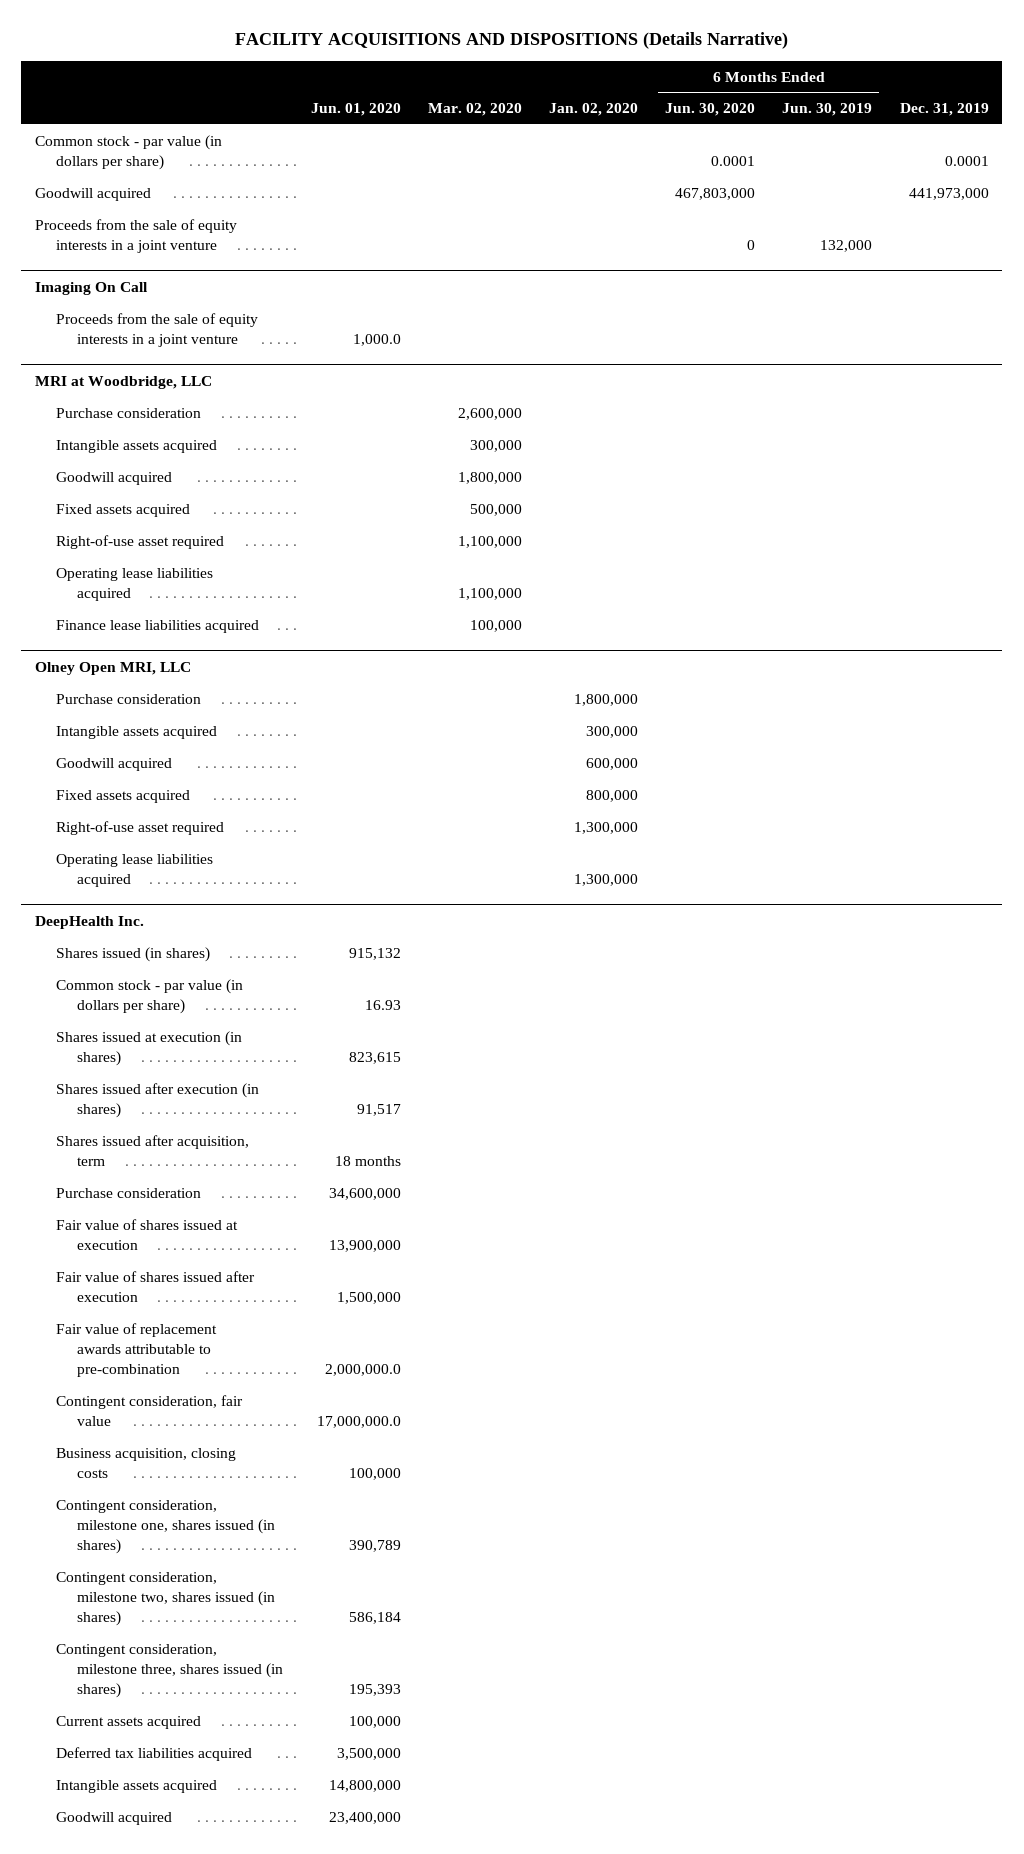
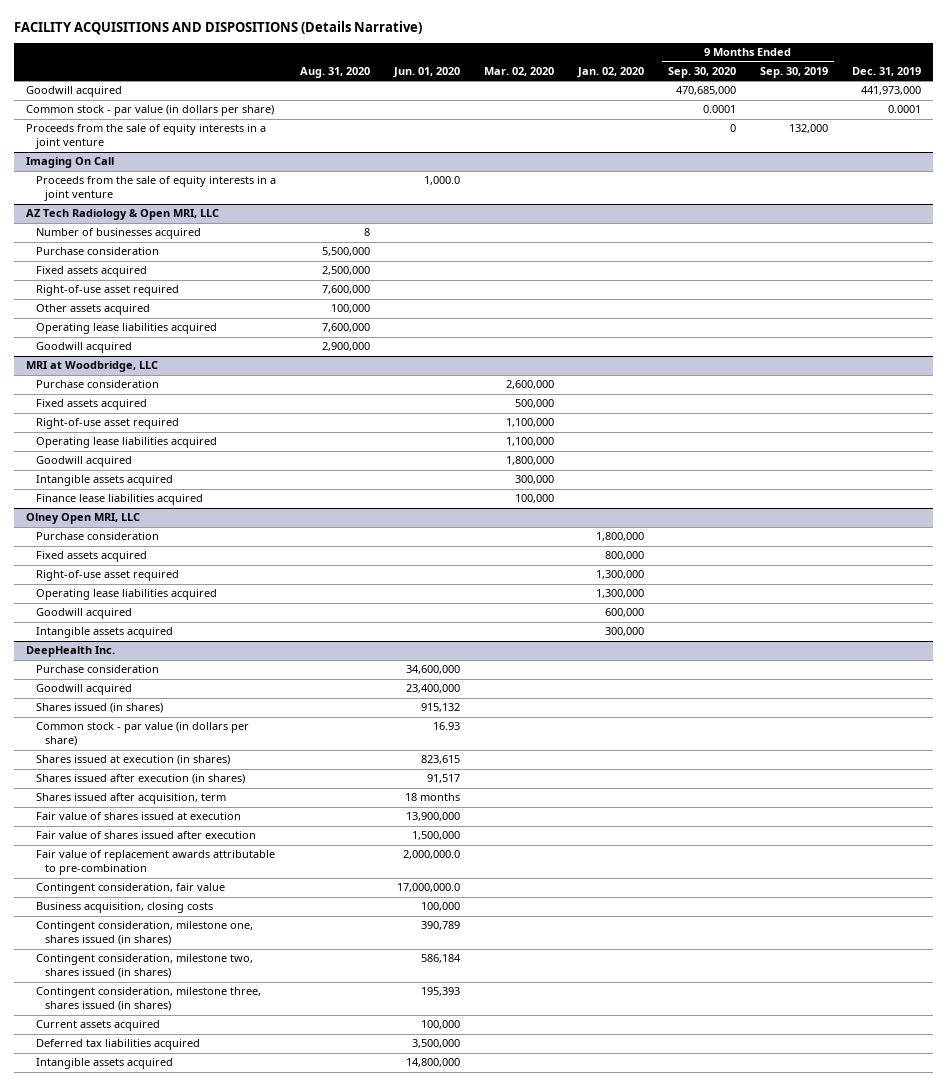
- | Jun. 01, 2020 | Mar. 02, 2020 | Jan. 02, 2020 | 6 Months Ended Jun. 30, 2020 | 6 Months Ended Jun. 30, 2019 | Dec. 31, 2019
+ | Aug. 31, 2020 | Jun. 01, 2020 | Mar. 02, 2020 | Jan. 02, 2020 | 9 Months Ended Sep. 30, 2020 | 9 Months Ended Sep. 30, 2019 | Dec. 31, 2019
moved down: Common stock - par value (in dollars per share) | | | | | 0.0001 | | 0.0001
+ AZ Tech Radiology & Open MRI, LLC
+ Number of businesses acquired | 8 | | | | | |
+ Purchase consideration | 5,500,000 | | | | | |
+ Fixed assets acquired | 2,500,000 | | | | | |
+ Right-of-use asset required | 7,600,000 | | | | | |
+ Other assets acquired | 100,000 | | | | | |
+ Operating lease liabilities acquired | 7,600,000 | | | | | |
+ Goodwill acquired | 2,900,000 | | | | | |
@ MRI at Woodbridge, LLC
moved down: Goodwill acquired | | | 1,800,000 | | | |
moved down: Intangible assets acquired | | | 300,000 | | | |
@ Olney Open MRI, LLC
moved down: Goodwill acquired | | | | 600,000 | | |
moved down: Intangible assets acquired | | | | 300,000 | | |
@ DeepHealth Inc.
moved up: Purchase consideration | | 34,600,000 | | | | |
moved up: Goodwill acquired | | 23,400,000 | | | | |

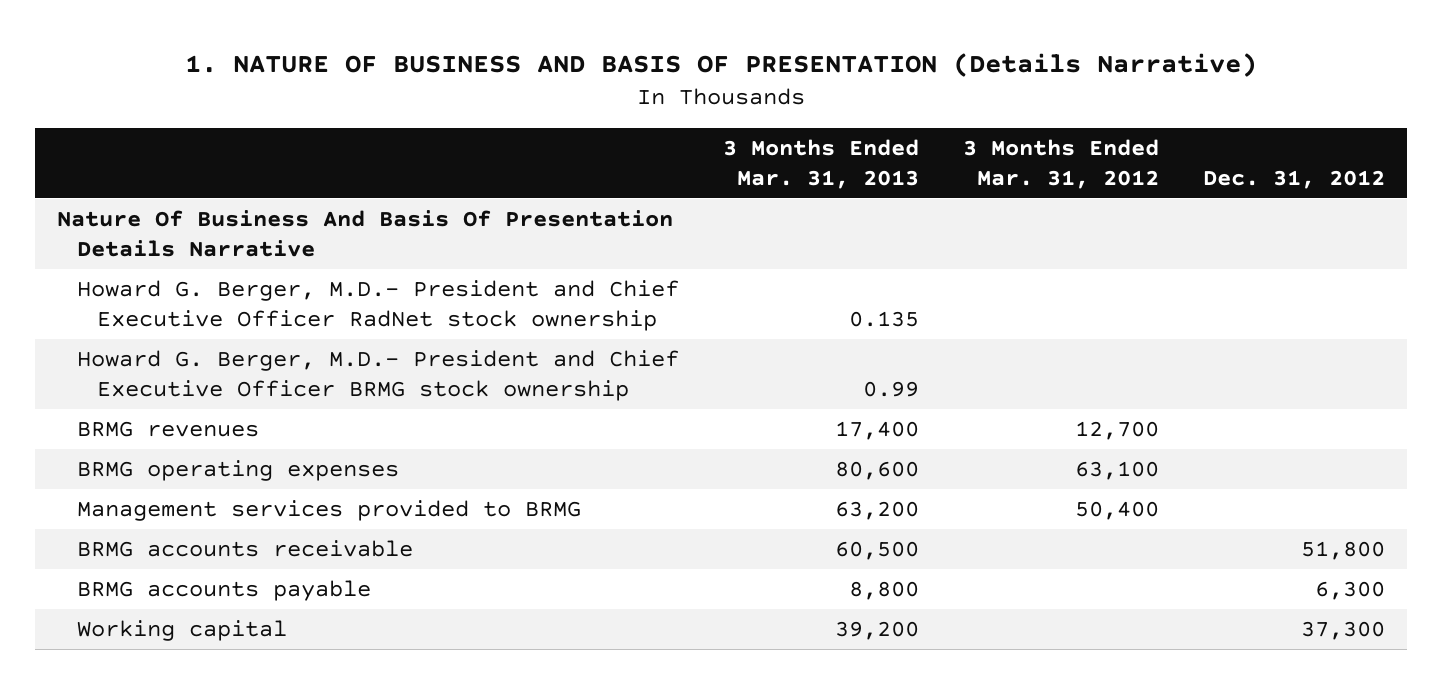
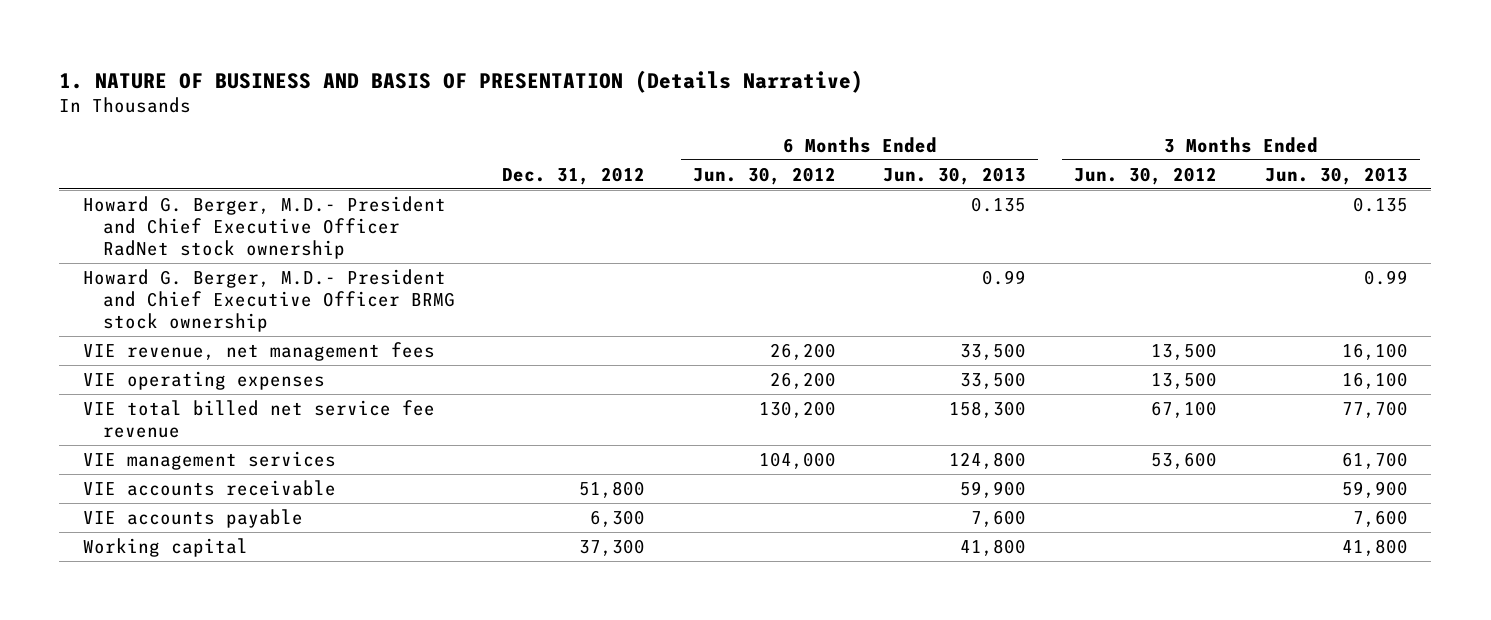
- | 3 Months Ended Mar. 31, 2013 | 3 Months Ended Mar. 31, 2012 | Dec. 31, 2012
+ | Dec. 31, 2012 | 6 Months Ended Jun. 30, 2012 | 6 Months Ended Jun. 30, 2013 | 3 Months Ended Jun. 30, 2012 | 3 Months Ended Jun. 30, 2013
- Nature Of Business And Basis Of Presentation Details Narrative
- BRMG revenues | 17,400 | 12,700 |
- BRMG operating expenses | 80,600 | 63,100 |
- Management services provided to BRMG | 63,200 | 50,400 |
- BRMG accounts receivable | 60,500 | | 51,800
- BRMG accounts payable | 8,800 | | 6,300
+ VIE revenue, net management fees | | 26,200 | 33,500 | 13,500 | 16,100
+ VIE operating expenses | | 26,200 | 33,500 | 13,500 | 16,100
+ VIE total billed net service fee revenue | | 130,200 | 158,300 | 67,100 | 77,700
+ VIE management services | | 104,000 | 124,800 | 53,600 | 61,700
+ VIE accounts receivable | 51,800 | | 59,900 | | 59,900
+ VIE accounts payable | 6,300 | | 7,600 | | 7,600

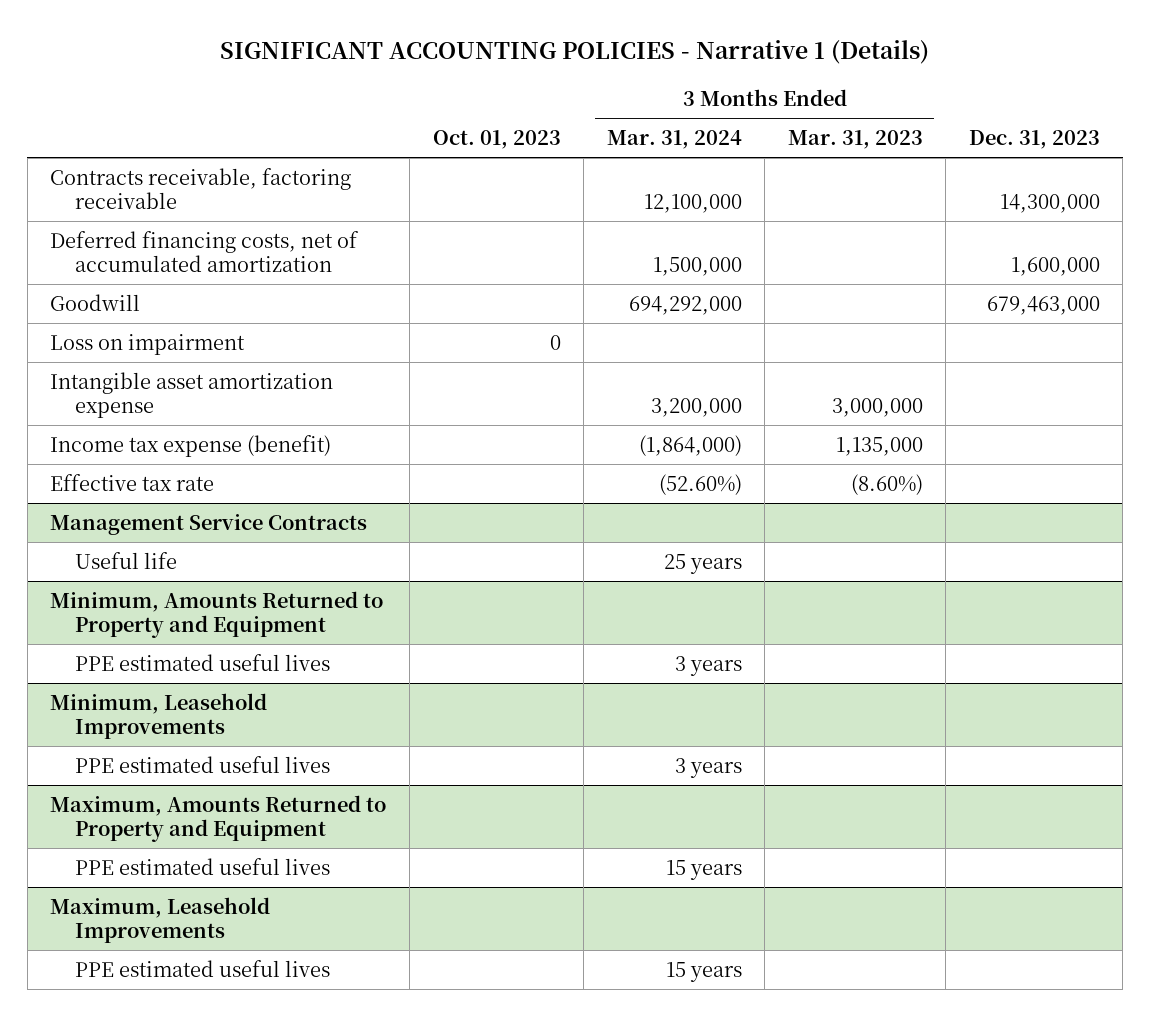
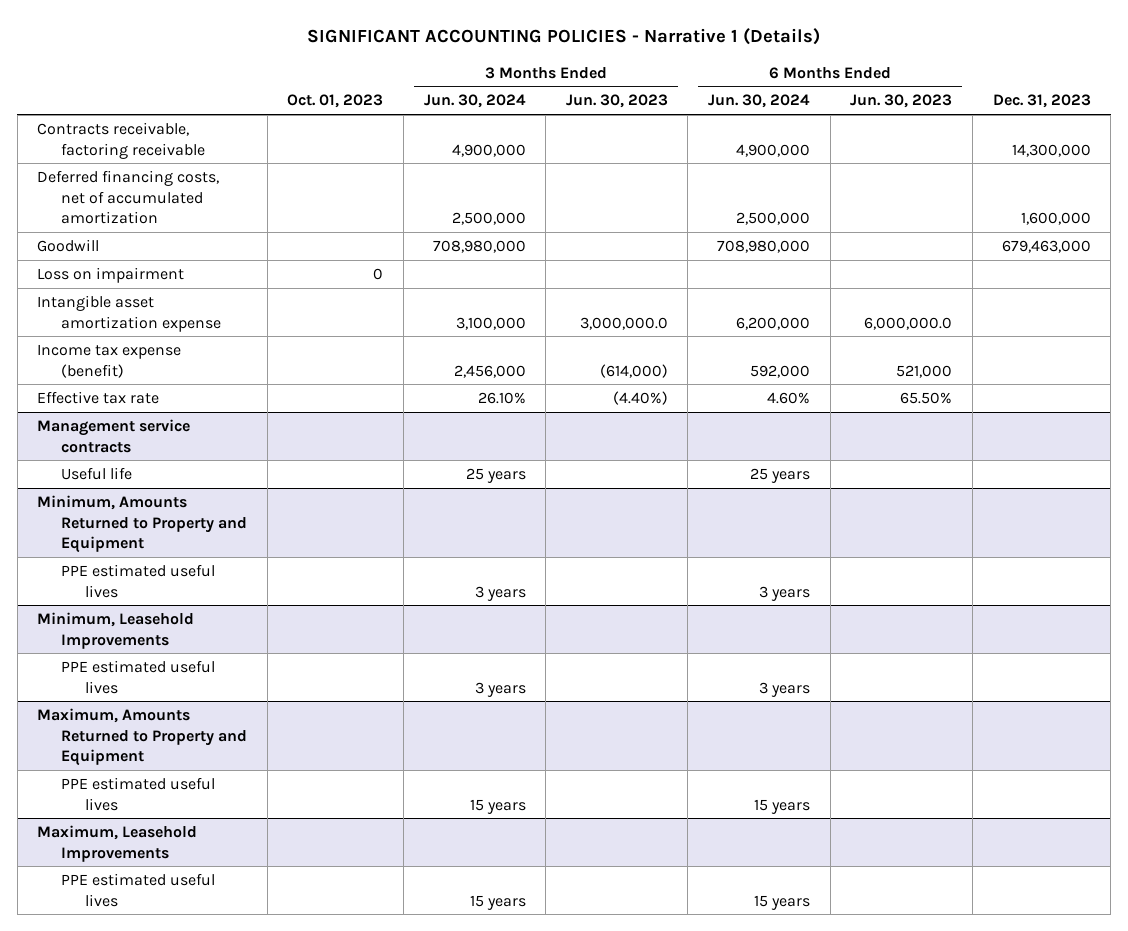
- | Oct. 01, 2023 | 3 Months Ended Mar. 31, 2024 | 3 Months Ended Mar. 31, 2023 | Dec. 31, 2023
+ | Oct. 01, 2023 | 3 Months Ended Jun. 30, 2024 | 3 Months Ended Jun. 30, 2023 | 6 Months Ended Jun. 30, 2024 | 6 Months Ended Jun. 30, 2023 | Dec. 31, 2023
- Management Service Contracts
+ Management service contracts

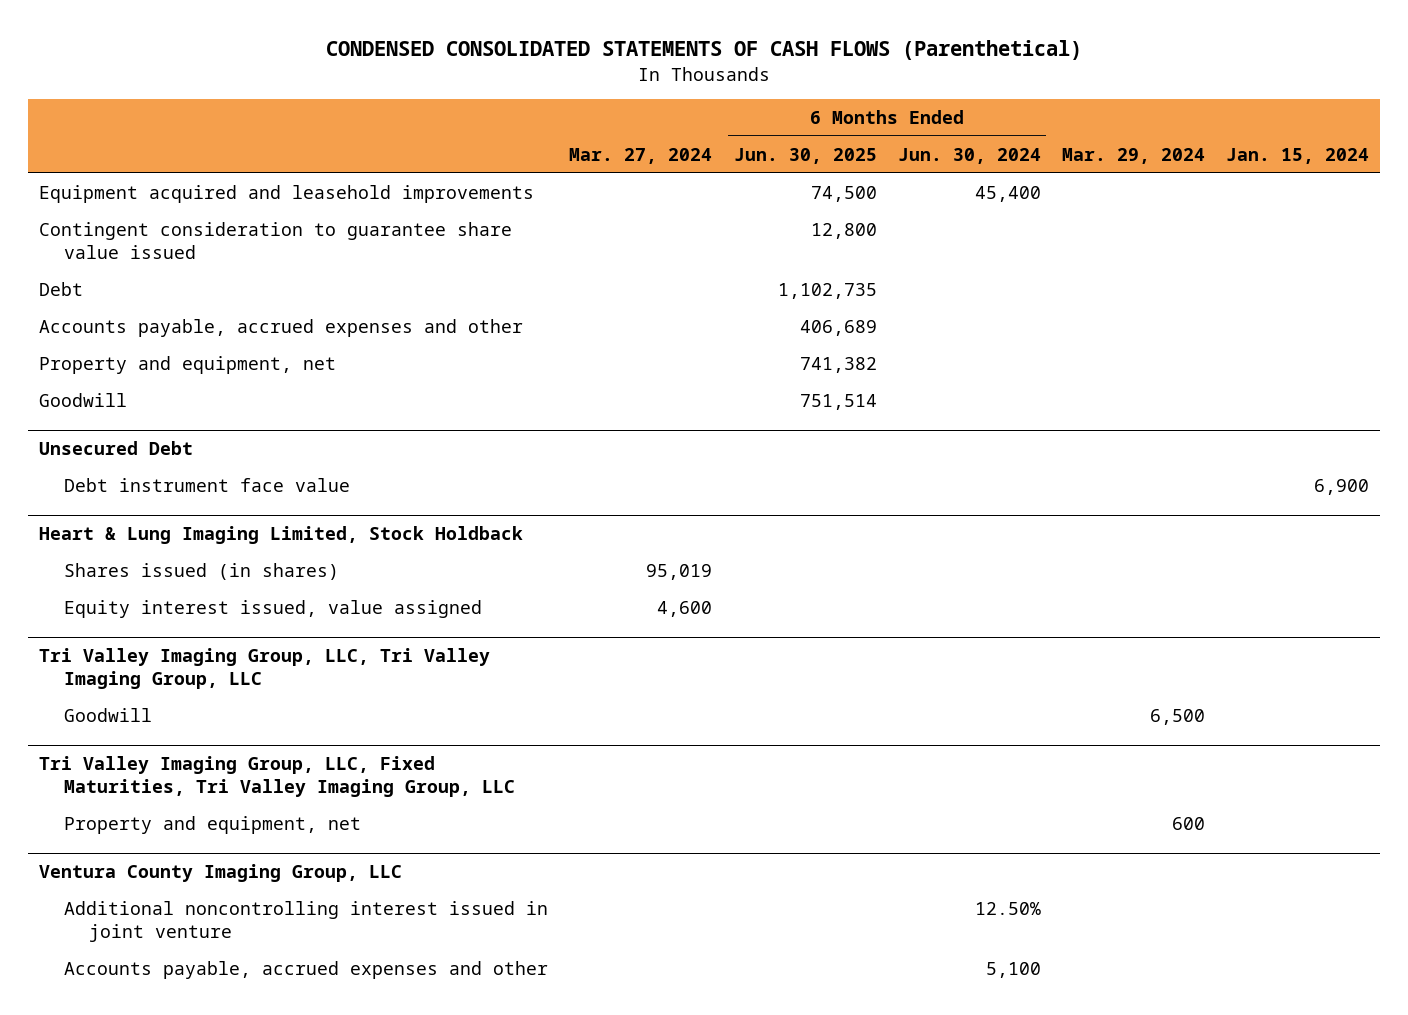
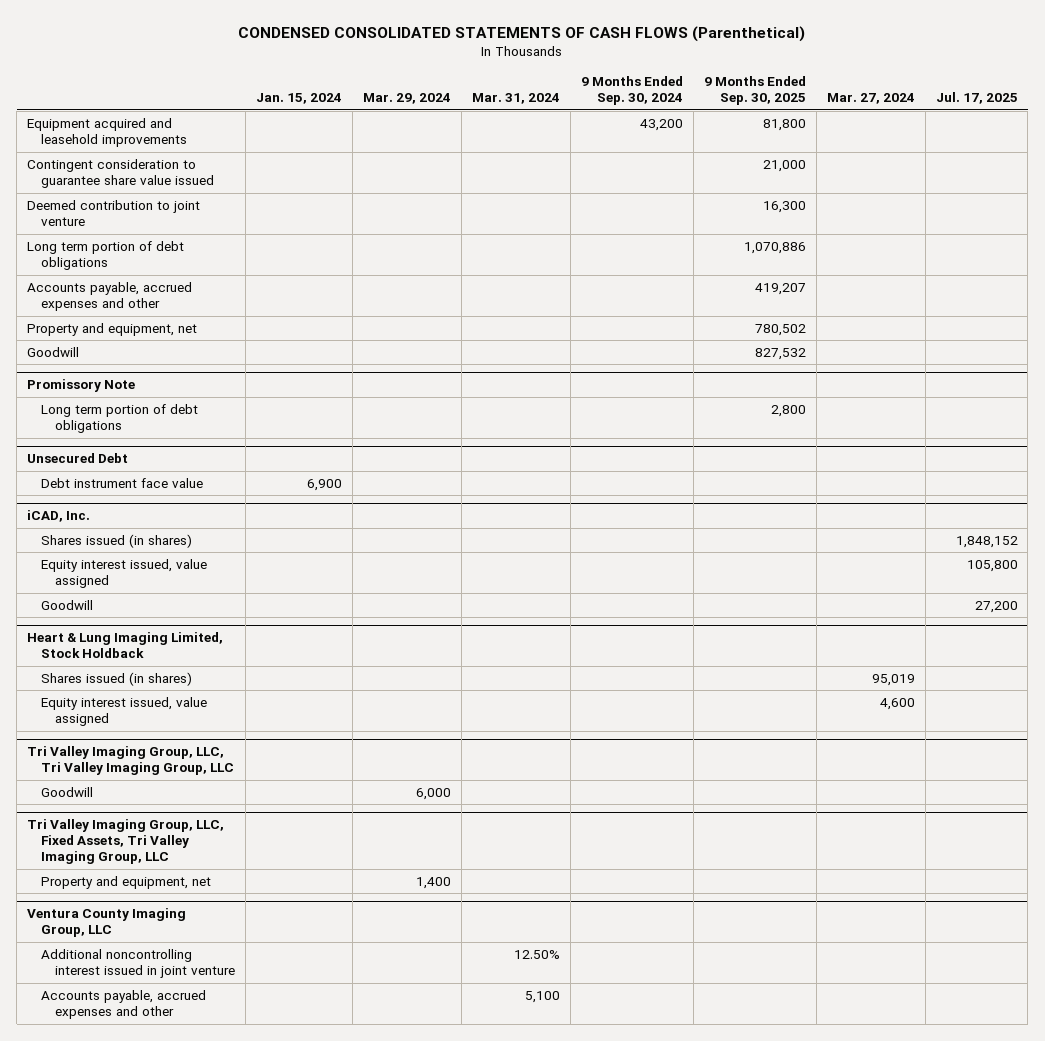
- | Mar. 27, 2024 | 6 Months Ended Jun. 30, 2025 | 6 Months Ended Jun. 30, 2024 | Mar. 29, 2024 | Jan. 15, 2024
+ | Jan. 15, 2024 | Mar. 29, 2024 | Mar. 31, 2024 | 9 Months Ended Sep. 30, 2024 | 9 Months Ended Sep. 30, 2025 | Mar. 27, 2024 | Jul. 17, 2025
- Debt | | 1,102,735 | | |
+ Deemed contribution to joint venture | | | | | 16,300 | |
+ Long term portion of debt obligations | | | | | 1,070,886 | |
+ Promissory Note
+ Long term portion of debt obligations | | | | | 2,800 | |
+ iCAD, Inc.
+ Shares issued (in shares) | | | | | | | 1,848,152
+ Equity interest issued, value assigned | | | | | | | 105,800
+ Goodwill | | | | | | | 27,200
@ Tri Valley Imaging Group, LLC, Tri Valley Imaging Group, LLC
- Goodwill | | | | 6,500 |
- Tri Valley Imaging Group, LLC, Fixed Maturities, Tri Valley Imaging Group, LLC
- Property and equipment, net | | | | 600 |
@ Tri Valley Imaging Group, LLC, Tri Valley Imaging Group, LLC
+ Goodwill | | 6,000 | | | | |
+ Tri Valley Imaging Group, LLC, Fixed Assets, Tri Valley Imaging Group, LLC
+ Property and equipment, net | | 1,400 | | | | |

